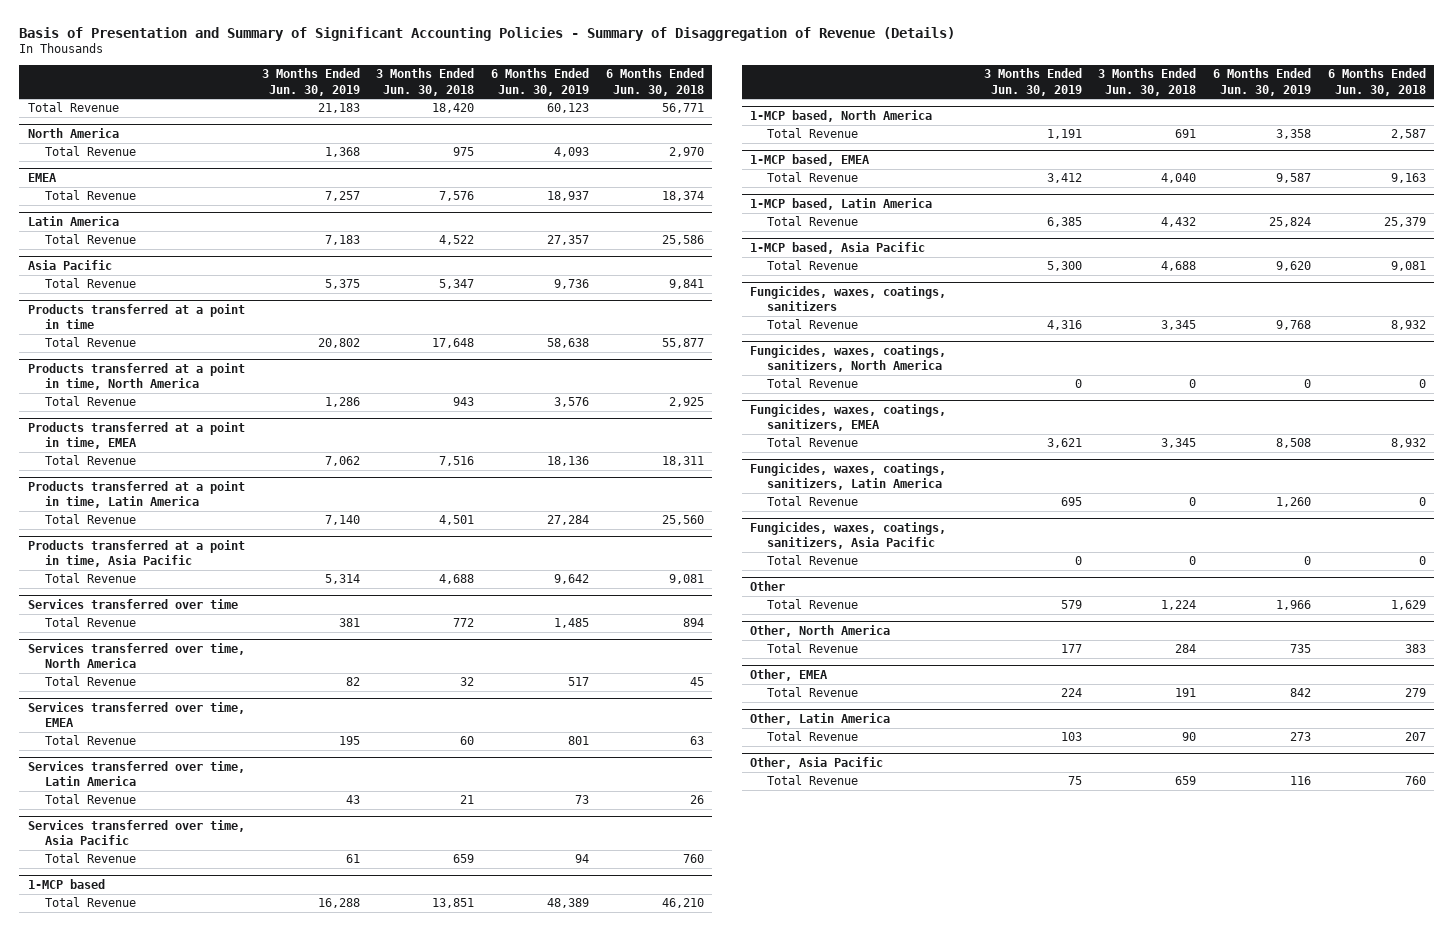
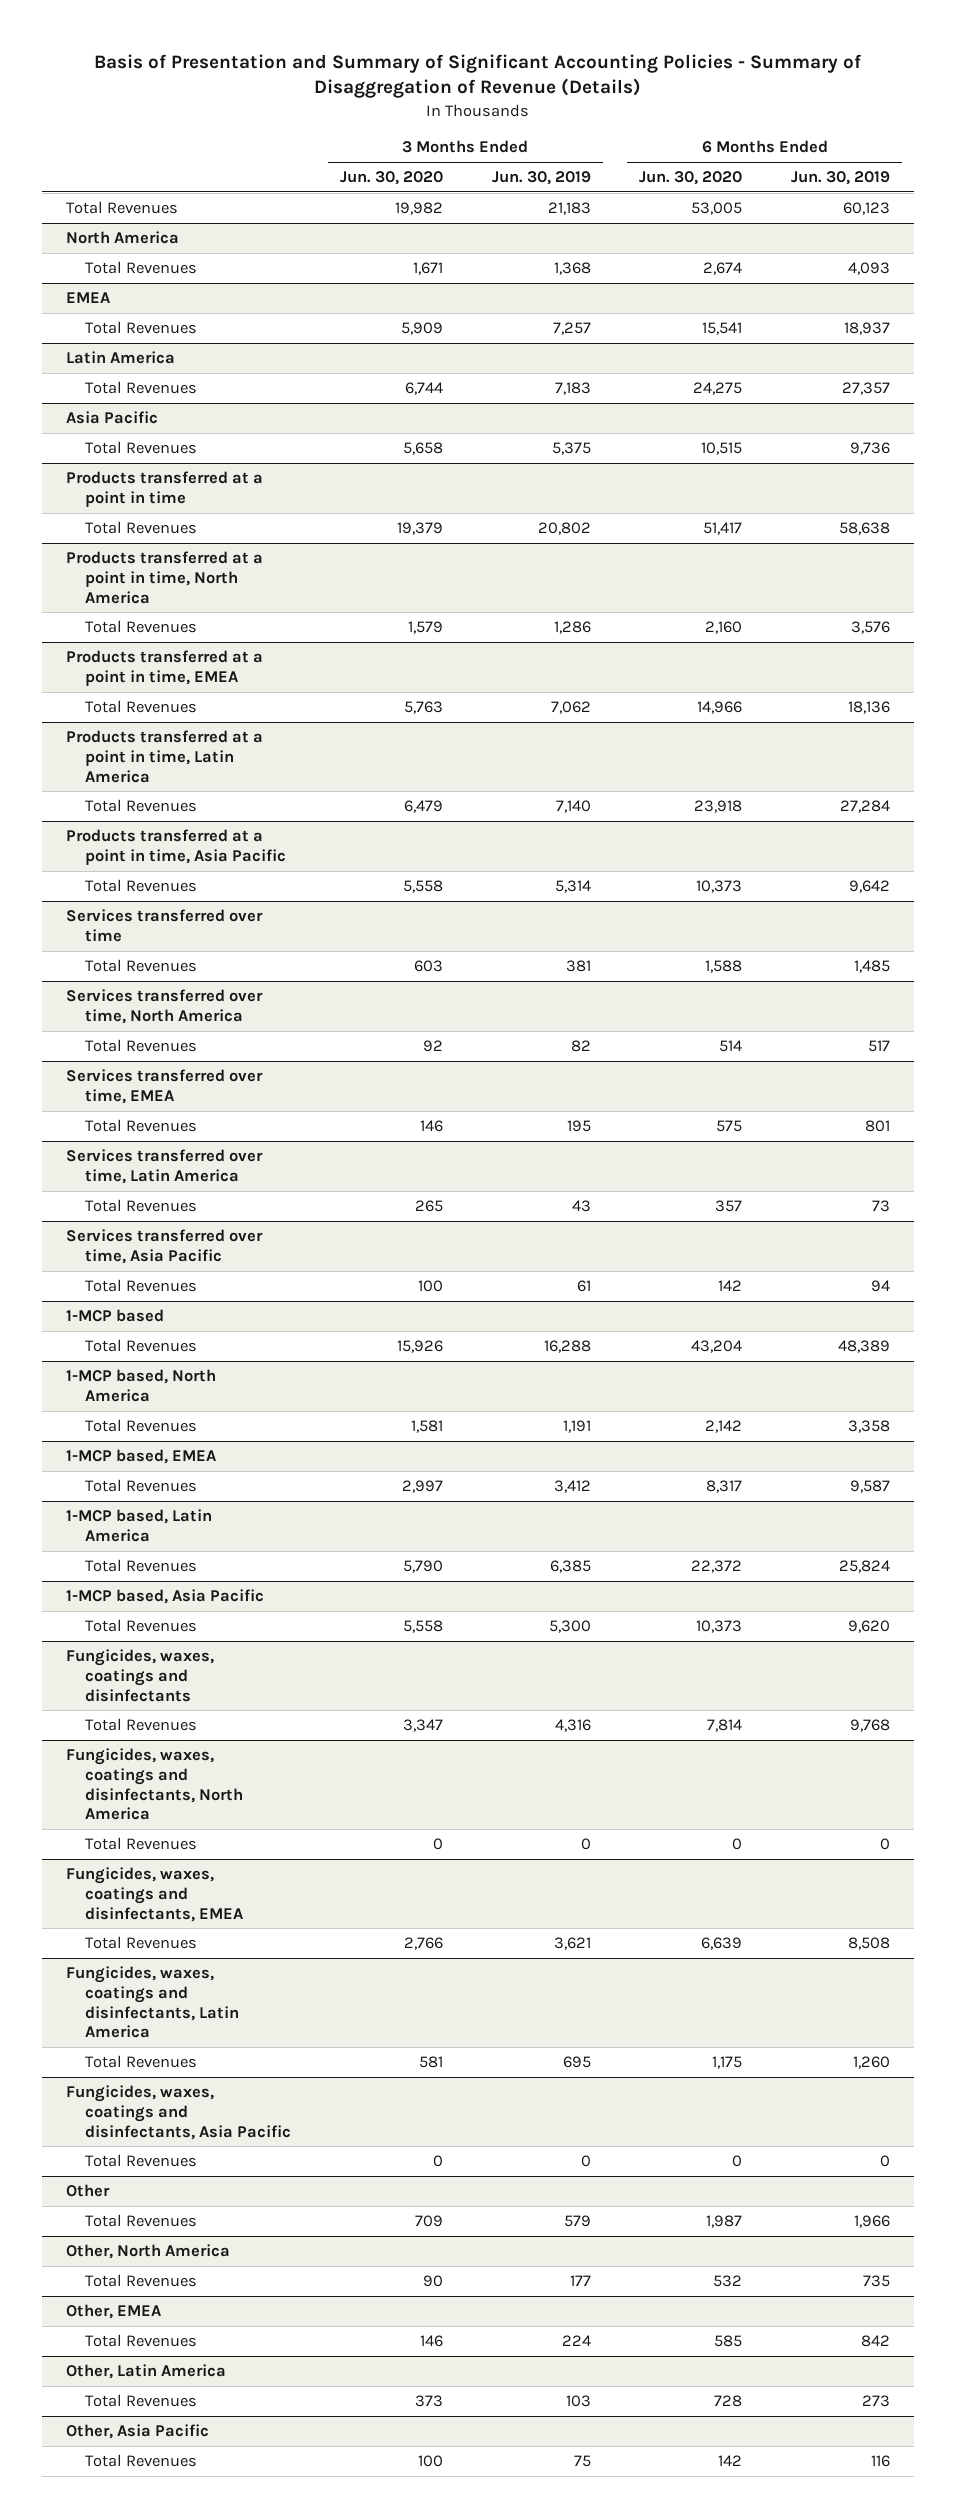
- | 3 Months Ended Jun. 30, 2019 | 3 Months Ended Jun. 30, 2018 | 6 Months Ended Jun. 30, 2019 | 6 Months Ended Jun. 30, 2018
+ | 3 Months Ended Jun. 30, 2020 | 3 Months Ended Jun. 30, 2019 | 6 Months Ended Jun. 30, 2020 | 6 Months Ended Jun. 30, 2019
- Total Revenue | 21,183 | 18,420 | 60,123 | 56,771
+ Total Revenues | 19,982 | 21,183 | 53,005 | 60,123
@ North America
- Total Revenue | 1,368 | 975 | 4,093 | 2,970
+ Total Revenues | 1,671 | 1,368 | 2,674 | 4,093
@ EMEA
- Total Revenue | 7,257 | 7,576 | 18,937 | 18,374
+ Total Revenues | 5,909 | 7,257 | 15,541 | 18,937
@ Latin America
- Total Revenue | 7,183 | 4,522 | 27,357 | 25,586
+ Total Revenues | 6,744 | 7,183 | 24,275 | 27,357
@ Asia Pacific
- Total Revenue | 5,375 | 5,347 | 9,736 | 9,841
+ Total Revenues | 5,658 | 5,375 | 10,515 | 9,736
@ Products transferred at a point in time
- Total Revenue | 20,802 | 17,648 | 58,638 | 55,877
+ Total Revenues | 19,379 | 20,802 | 51,417 | 58,638
@ Products transferred at a point in time, North America
- Total Revenue | 1,286 | 943 | 3,576 | 2,925
+ Total Revenues | 1,579 | 1,286 | 2,160 | 3,576
@ Products transferred at a point in time, EMEA
- Total Revenue | 7,062 | 7,516 | 18,136 | 18,311
+ Total Revenues | 5,763 | 7,062 | 14,966 | 18,136
@ Products transferred at a point in time, Latin America
- Total Revenue | 7,140 | 4,501 | 27,284 | 25,560
+ Total Revenues | 6,479 | 7,140 | 23,918 | 27,284
@ Products transferred at a point in time, Asia Pacific
- Total Revenue | 5,314 | 4,688 | 9,642 | 9,081
+ Total Revenues | 5,558 | 5,314 | 10,373 | 9,642
@ Services transferred over time
- Total Revenue | 381 | 772 | 1,485 | 894
+ Total Revenues | 603 | 381 | 1,588 | 1,485
@ Services transferred over time, North America
- Total Revenue | 82 | 32 | 517 | 45
+ Total Revenues | 92 | 82 | 514 | 517
@ Services transferred over time, EMEA
- Total Revenue | 195 | 60 | 801 | 63
+ Total Revenues | 146 | 195 | 575 | 801
@ Services transferred over time, Latin America
- Total Revenue | 43 | 21 | 73 | 26
+ Total Revenues | 265 | 43 | 357 | 73
@ Services transferred over time, Asia Pacific
- Total Revenue | 61 | 659 | 94 | 760
+ Total Revenues | 100 | 61 | 142 | 94
@ 1-MCP based
- Total Revenue | 16,288 | 13,851 | 48,389 | 46,210
+ Total Revenues | 15,926 | 16,288 | 43,204 | 48,389
@ 1-MCP based, North America
- Total Revenue | 1,191 | 691 | 3,358 | 2,587
+ Total Revenues | 1,581 | 1,191 | 2,142 | 3,358
@ 1-MCP based, EMEA
- Total Revenue | 3,412 | 4,040 | 9,587 | 9,163
+ Total Revenues | 2,997 | 3,412 | 8,317 | 9,587
@ 1-MCP based, Latin America
- Total Revenue | 6,385 | 4,432 | 25,824 | 25,379
+ Total Revenues | 5,790 | 6,385 | 22,372 | 25,824
@ 1-MCP based, Asia Pacific
- Total Revenue | 5,300 | 4,688 | 9,620 | 9,081
- Fungicides, waxes, coatings, sanitizers
- Total Revenue | 4,316 | 3,345 | 9,768 | 8,932
- Fungicides, waxes, coatings, sanitizers, North America
- Total Revenue | 0 | 0 | 0 | 0
- Fungicides, waxes, coatings, sanitizers, EMEA
- Total Revenue | 3,621 | 3,345 | 8,508 | 8,932
- Fungicides, waxes, coatings, sanitizers, Latin America
- Total Revenue | 695 | 0 | 1,260 | 0
- Fungicides, waxes, coatings, sanitizers, Asia Pacific
- Total Revenue | 0 | 0 | 0 | 0
@ 1-MCP based, Asia Pacific
+ Total Revenues | 5,558 | 5,300 | 10,373 | 9,620
+ Fungicides, waxes, coatings and disinfectants
+ Total Revenues | 3,347 | 4,316 | 7,814 | 9,768
+ Fungicides, waxes, coatings and disinfectants, North America
+ Total Revenues | 0 | 0 | 0 | 0
+ Fungicides, waxes, coatings and disinfectants, EMEA
+ Total Revenues | 2,766 | 3,621 | 6,639 | 8,508
+ Fungicides, waxes, coatings and disinfectants, Latin America
+ Total Revenues | 581 | 695 | 1,175 | 1,260
+ Fungicides, waxes, coatings and disinfectants, Asia Pacific
+ Total Revenues | 0 | 0 | 0 | 0
@ Other
- Total Revenue | 579 | 1,224 | 1,966 | 1,629
+ Total Revenues | 709 | 579 | 1,987 | 1,966
@ Other, North America
- Total Revenue | 177 | 284 | 735 | 383
+ Total Revenues | 90 | 177 | 532 | 735
@ Other, EMEA
- Total Revenue | 224 | 191 | 842 | 279
+ Total Revenues | 146 | 224 | 585 | 842
@ Other, Latin America
- Total Revenue | 103 | 90 | 273 | 207
+ Total Revenues | 373 | 103 | 728 | 273
@ Other, Asia Pacific
- Total Revenue | 75 | 659 | 116 | 760
+ Total Revenues | 100 | 75 | 142 | 116

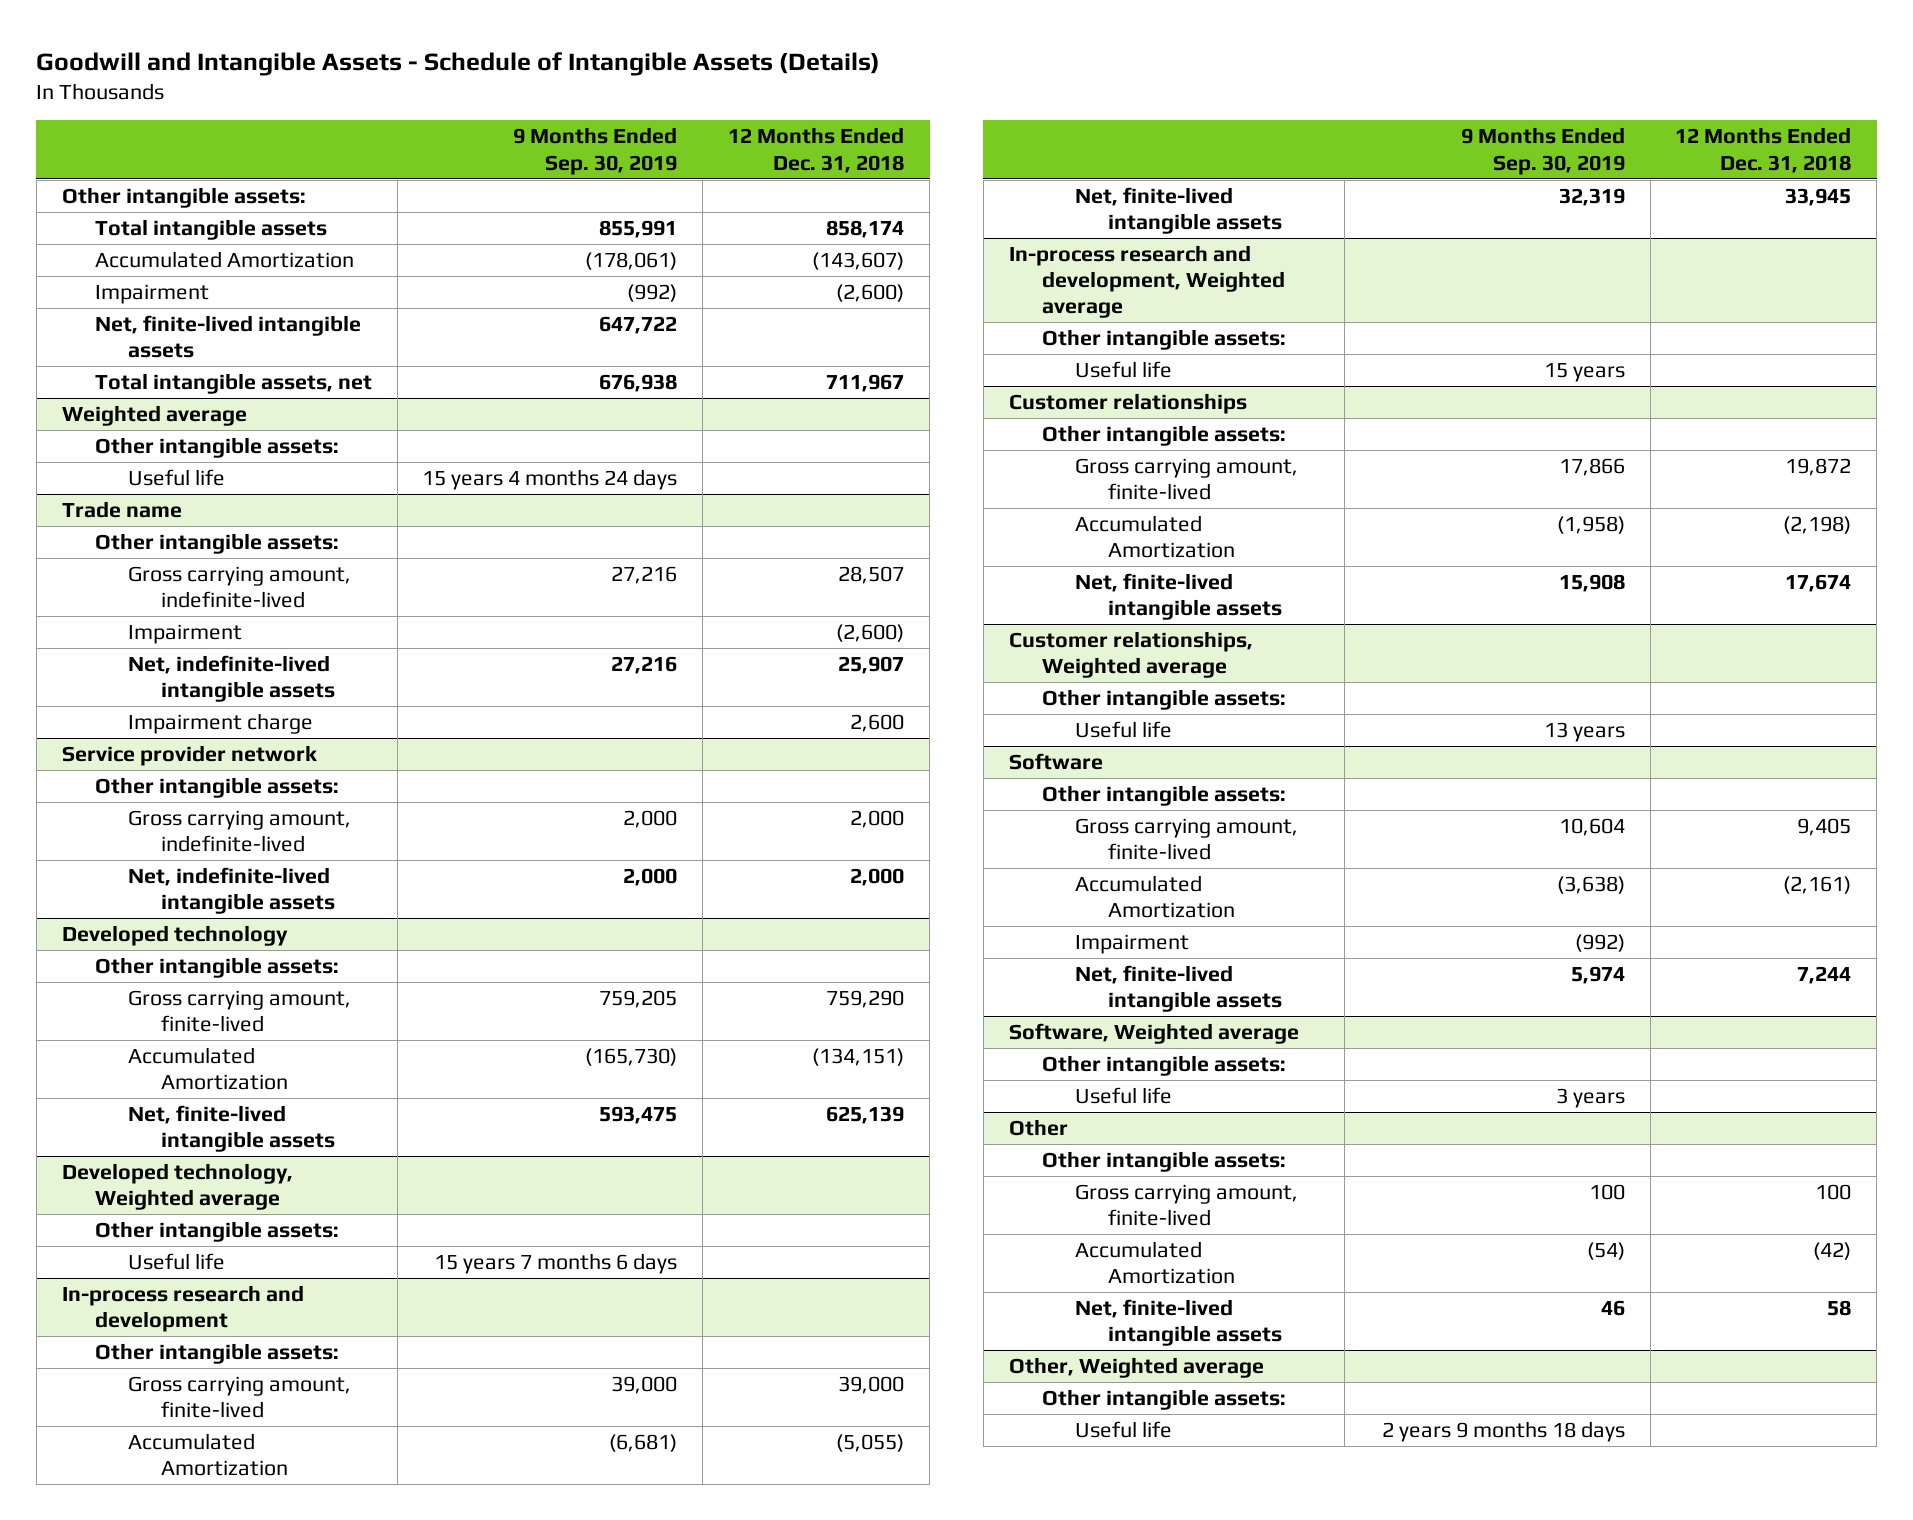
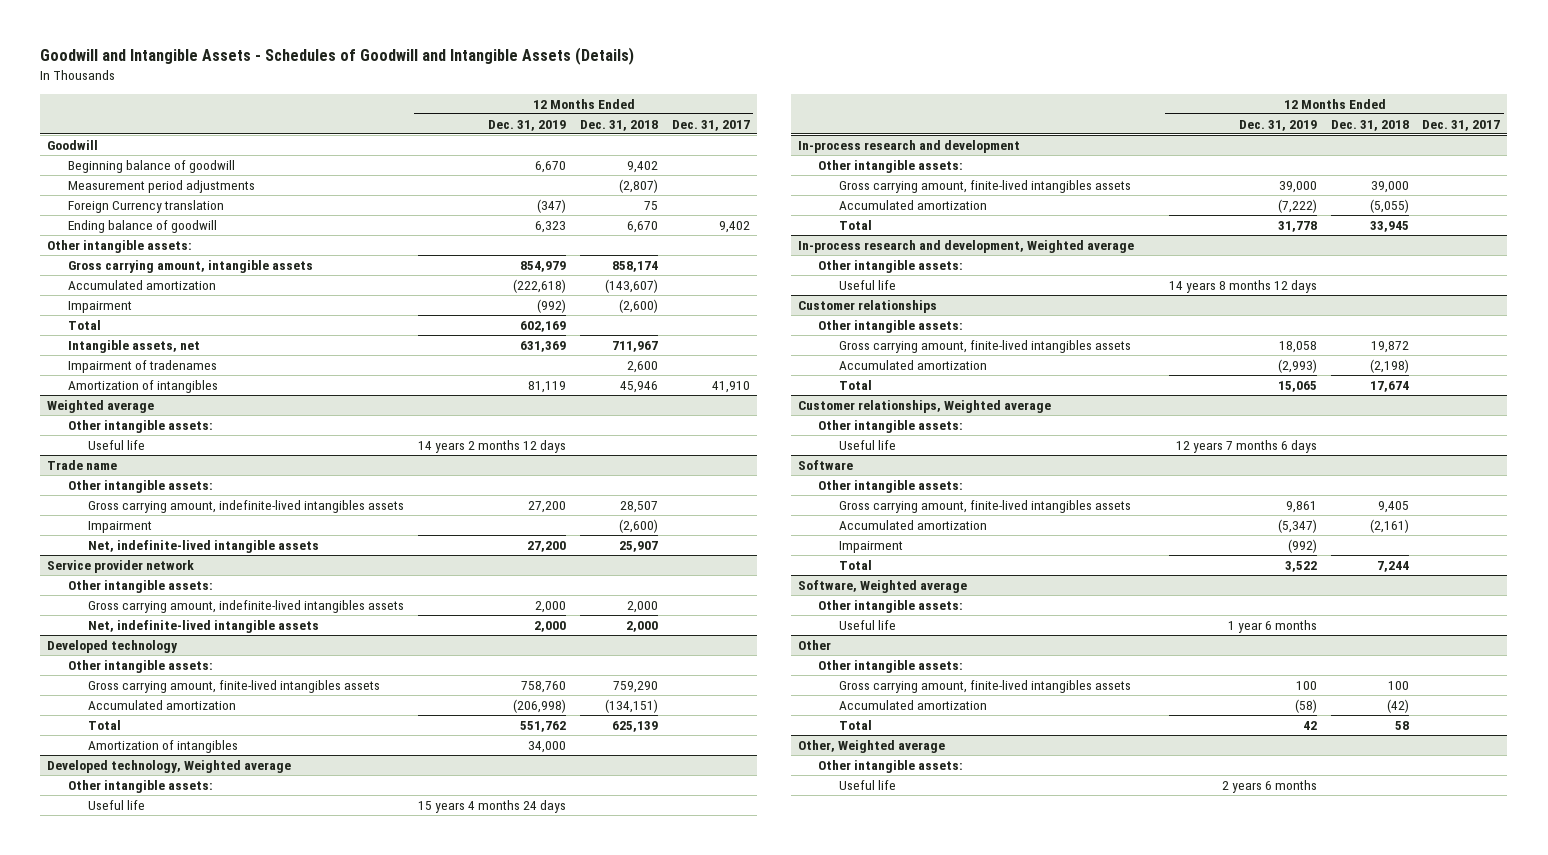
- Goodwill and Intangible Assets - Schedule of Intangible Assets (Details)
+ Goodwill and Intangible Assets - Schedules of Goodwill and Intangible Assets (Details)
- | 9 Months Ended Sep. 30, 2019 | 12 Months Ended Dec. 31, 2018
+ | 12 Months Ended Dec. 31, 2019 | 12 Months Ended Dec. 31, 2018 | 12 Months Ended Dec. 31, 2017
+ Goodwill
+ Beginning balance of goodwill | 6,670 | 9,402 |
+ Measurement period adjustments | | (2,807) |
+ Foreign Currency translation | (347) | 75 |
+ Ending balance of goodwill | 6,323 | 6,670 | 9,402
- Total intangible assets | 855,991 | 858,174
- Accumulated Amortization | (178,061) | (143,607)
+ Gross carrying amount, intangible assets | 854,979 | 858,174 |
+ Accumulated amortization | (222,618) | (143,607) |
- Net, finite-lived intangible assets | 647,722 |
- Total intangible assets, net | 676,938 | 711,967
+ Total | 602,169 | |
+ Intangible assets, net | 631,369 | 711,967 |
+ Impairment of tradenames | | 2,600 |
+ Amortization of intangibles | 81,119 | 45,946 | 41,910
@ Trade name
- Gross carrying amount, indefinite-lived | 27,216 | 28,507
+ Gross carrying amount, indefinite-lived intangibles assets | 27,200 | 28,507 |
- Impairment charge | | 2,600
@ Service provider network
- Gross carrying amount, indefinite-lived | 2,000 | 2,000
+ Gross carrying amount, indefinite-lived intangibles assets | 2,000 | 2,000 |
@ Developed technology
- Gross carrying amount, finite-lived | 759,205 | 759,290
- Accumulated Amortization | (165,730) | (134,151)
- Net, finite-lived intangible assets | 593,475 | 625,139
+ Gross carrying amount, finite-lived intangibles assets | 758,760 | 759,290 |
+ Accumulated amortization | (206,998) | (134,151) |
+ Total | 551,762 | 625,139 |
+ Amortization of intangibles | 34,000 | |
@ In-process research and development
- Gross carrying amount, finite-lived | 39,000 | 39,000
- Accumulated Amortization | (6,681) | (5,055)
- Net, finite-lived intangible assets | 32,319 | 33,945
+ Gross carrying amount, finite-lived intangibles assets | 39,000 | 39,000 |
+ Accumulated amortization | (7,222) | (5,055) |
+ Total | 31,778 | 33,945 |
@ Customer relationships
- Gross carrying amount, finite-lived | 17,866 | 19,872
- Accumulated Amortization | (1,958) | (2,198)
- Net, finite-lived intangible assets | 15,908 | 17,674
+ Gross carrying amount, finite-lived intangibles assets | 18,058 | 19,872 |
+ Accumulated amortization | (2,993) | (2,198) |
+ Total | 15,065 | 17,674 |
@ Software
- Gross carrying amount, finite-lived | 10,604 | 9,405
- Accumulated Amortization | (3,638) | (2,161)
+ Gross carrying amount, finite-lived intangibles assets | 9,861 | 9,405 |
+ Accumulated amortization | (5,347) | (2,161) |
- Net, finite-lived intangible assets | 5,974 | 7,244
+ Total | 3,522 | 7,244 |
@ Other
- Gross carrying amount, finite-lived | 100 | 100
- Accumulated Amortization | (54) | (42)
- Net, finite-lived intangible assets | 46 | 58
+ Gross carrying amount, finite-lived intangibles assets | 100 | 100 |
+ Accumulated amortization | (58) | (42) |
+ Total | 42 | 58 |

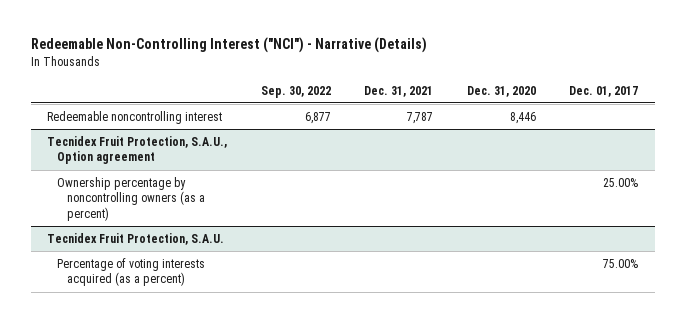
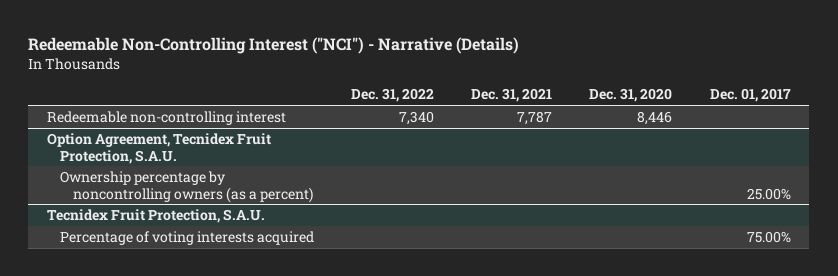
- | Sep. 30, 2022 | Dec. 31, 2021 | Dec. 31, 2020 | Dec. 01, 2017
+ | Dec. 31, 2022 | Dec. 31, 2021 | Dec. 31, 2020 | Dec. 01, 2017
- Redeemable noncontrolling interest | 6,877 | 7,787 | 8,446 |
- Tecnidex Fruit Protection, S.A.U., Option agreement
+ Redeemable non-controlling interest | 7,340 | 7,787 | 8,446 |
+ Option Agreement, Tecnidex Fruit Protection, S.A.U.
@ Tecnidex Fruit Protection, S.A.U.
- Percentage of voting interests acquired (as a percent) | | | | 75.00%
+ Percentage of voting interests acquired | | | | 75.00%

